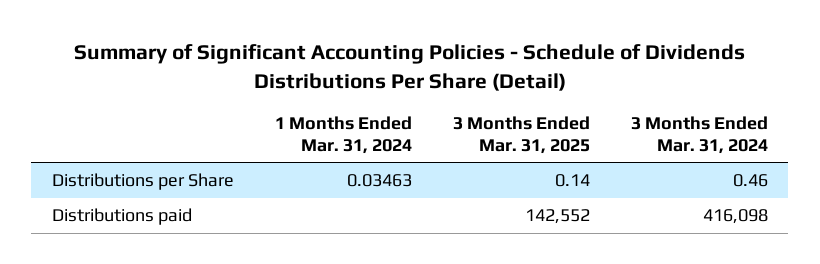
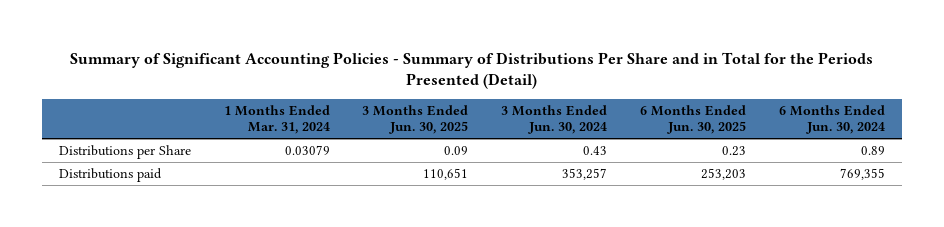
- Summary of Significant Accounting Policies - Schedule of Dividends Distributions Per Share (Detail)
+ Summary of Significant Accounting Policies - Summary of Distributions Per Share and in Total for the Periods Presented (Detail)
- | 1 Months Ended Mar. 31, 2024 | 3 Months Ended Mar. 31, 2025 | 3 Months Ended Mar. 31, 2024
+ | 1 Months Ended Mar. 31, 2024 | 3 Months Ended Jun. 30, 2025 | 3 Months Ended Jun. 30, 2024 | 6 Months Ended Jun. 30, 2025 | 6 Months Ended Jun. 30, 2024
- Distributions per Share | 0.03463 | 0.14 | 0.46
+ Distributions per Share | 0.03079 | 0.09 | 0.43 | 0.23 | 0.89

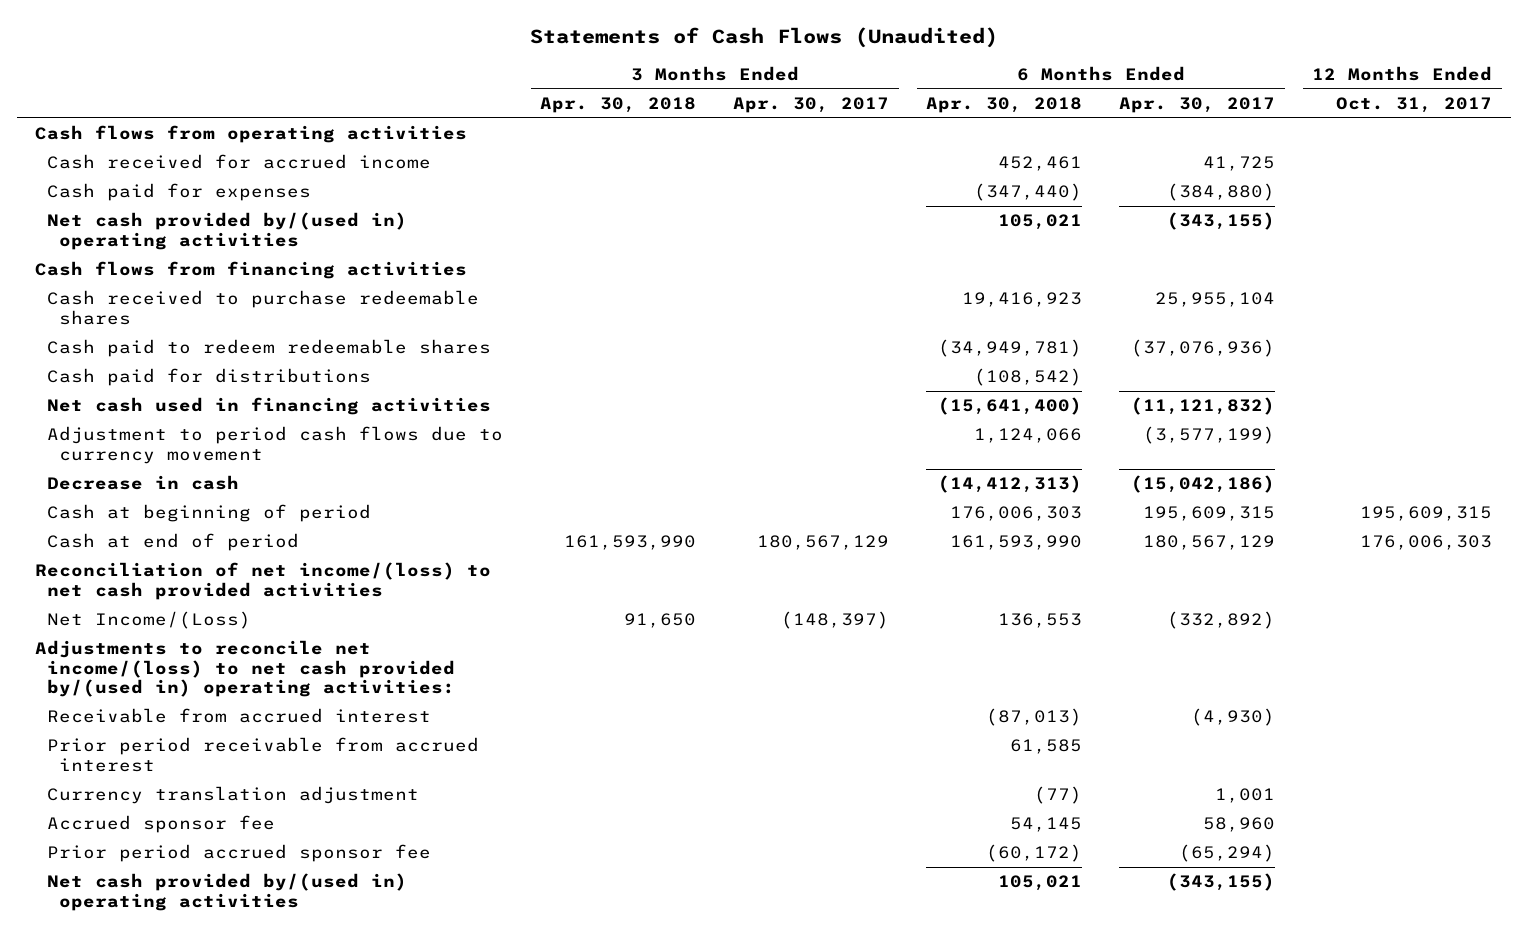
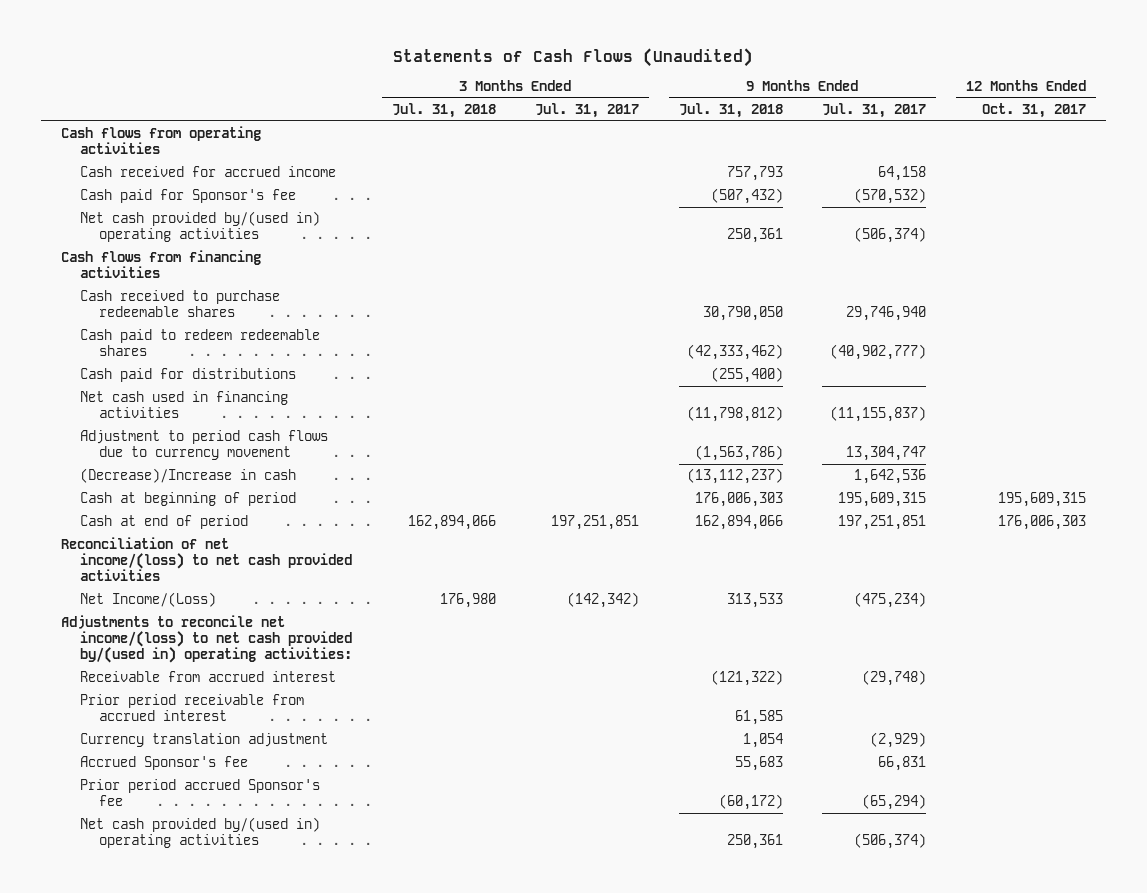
- | 3 Months Ended Apr. 30, 2018 | 3 Months Ended Apr. 30, 2017 | 6 Months Ended Apr. 30, 2018 | 6 Months Ended Apr. 30, 2017 | 12 Months Ended Oct. 31, 2017
+ | 3 Months Ended Jul. 31, 2018 | 3 Months Ended Jul. 31, 2017 | 9 Months Ended Jul. 31, 2018 | 9 Months Ended Jul. 31, 2017 | 12 Months Ended Oct. 31, 2017
- Cash paid for expenses | | | (347,440) | (384,880) |
+ Cash paid for Sponsor's fee | | | (507,432) | (570,532) |
- Decrease in cash | | | (14,412,313) | (15,042,186) |
+ (Decrease)/Increase in cash | | | (13,112,237) | 1,642,536 |
- Accrued sponsor fee | | | 54,145 | 58,960 |
- Prior period accrued sponsor fee | | | (60,172) | (65,294) |
+ Accrued Sponsor's fee | | | 55,683 | 66,831 |
+ Prior period accrued Sponsor's fee | | | (60,172) | (65,294) |

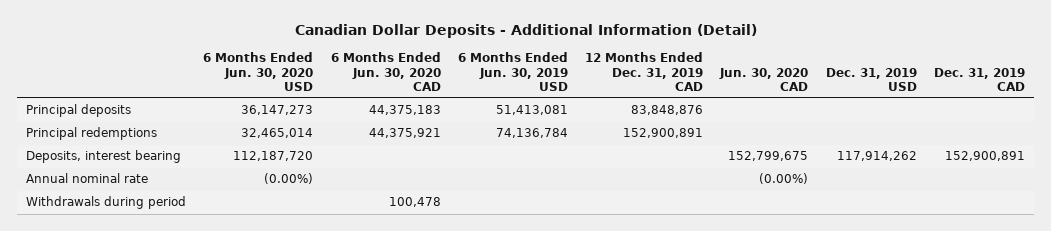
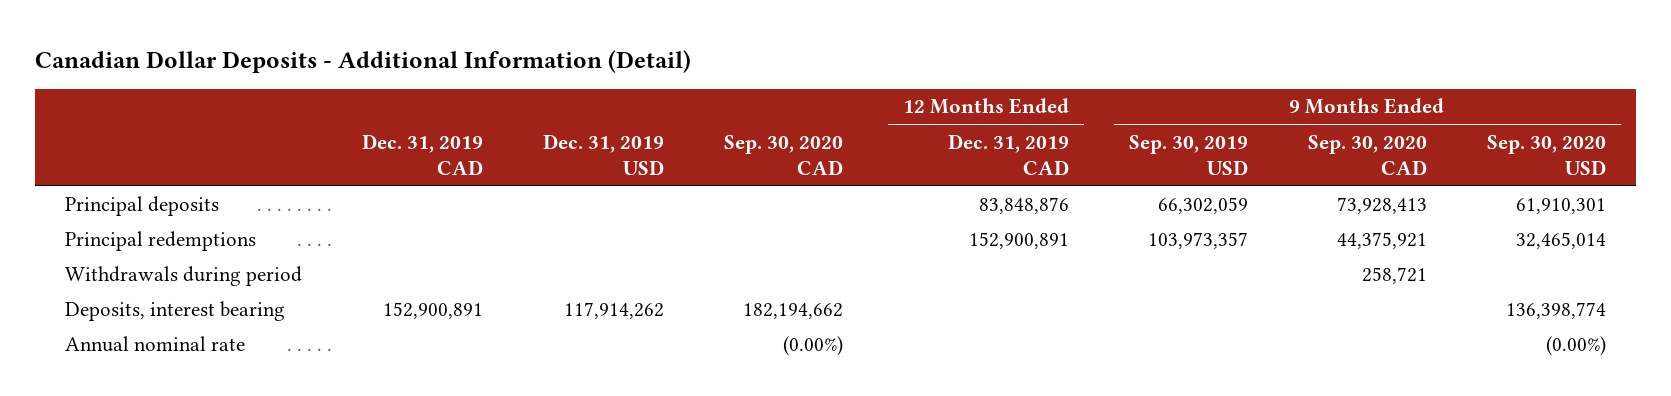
- | 6 Months Ended Jun. 30, 2020 USD | 6 Months Ended Jun. 30, 2020 CAD | 6 Months Ended Jun. 30, 2019 USD | 12 Months Ended Dec. 31, 2019 CAD | Jun. 30, 2020 CAD | Dec. 31, 2019 USD | Dec. 31, 2019 CAD
+ | Dec. 31, 2019 CAD | Dec. 31, 2019 USD | Sep. 30, 2020 CAD | 12 Months Ended Dec. 31, 2019 CAD | 9 Months Ended Sep. 30, 2019 USD | 9 Months Ended Sep. 30, 2020 CAD | 9 Months Ended Sep. 30, 2020 USD
moved up: Withdrawals during period | | | | | | 258,721 |

